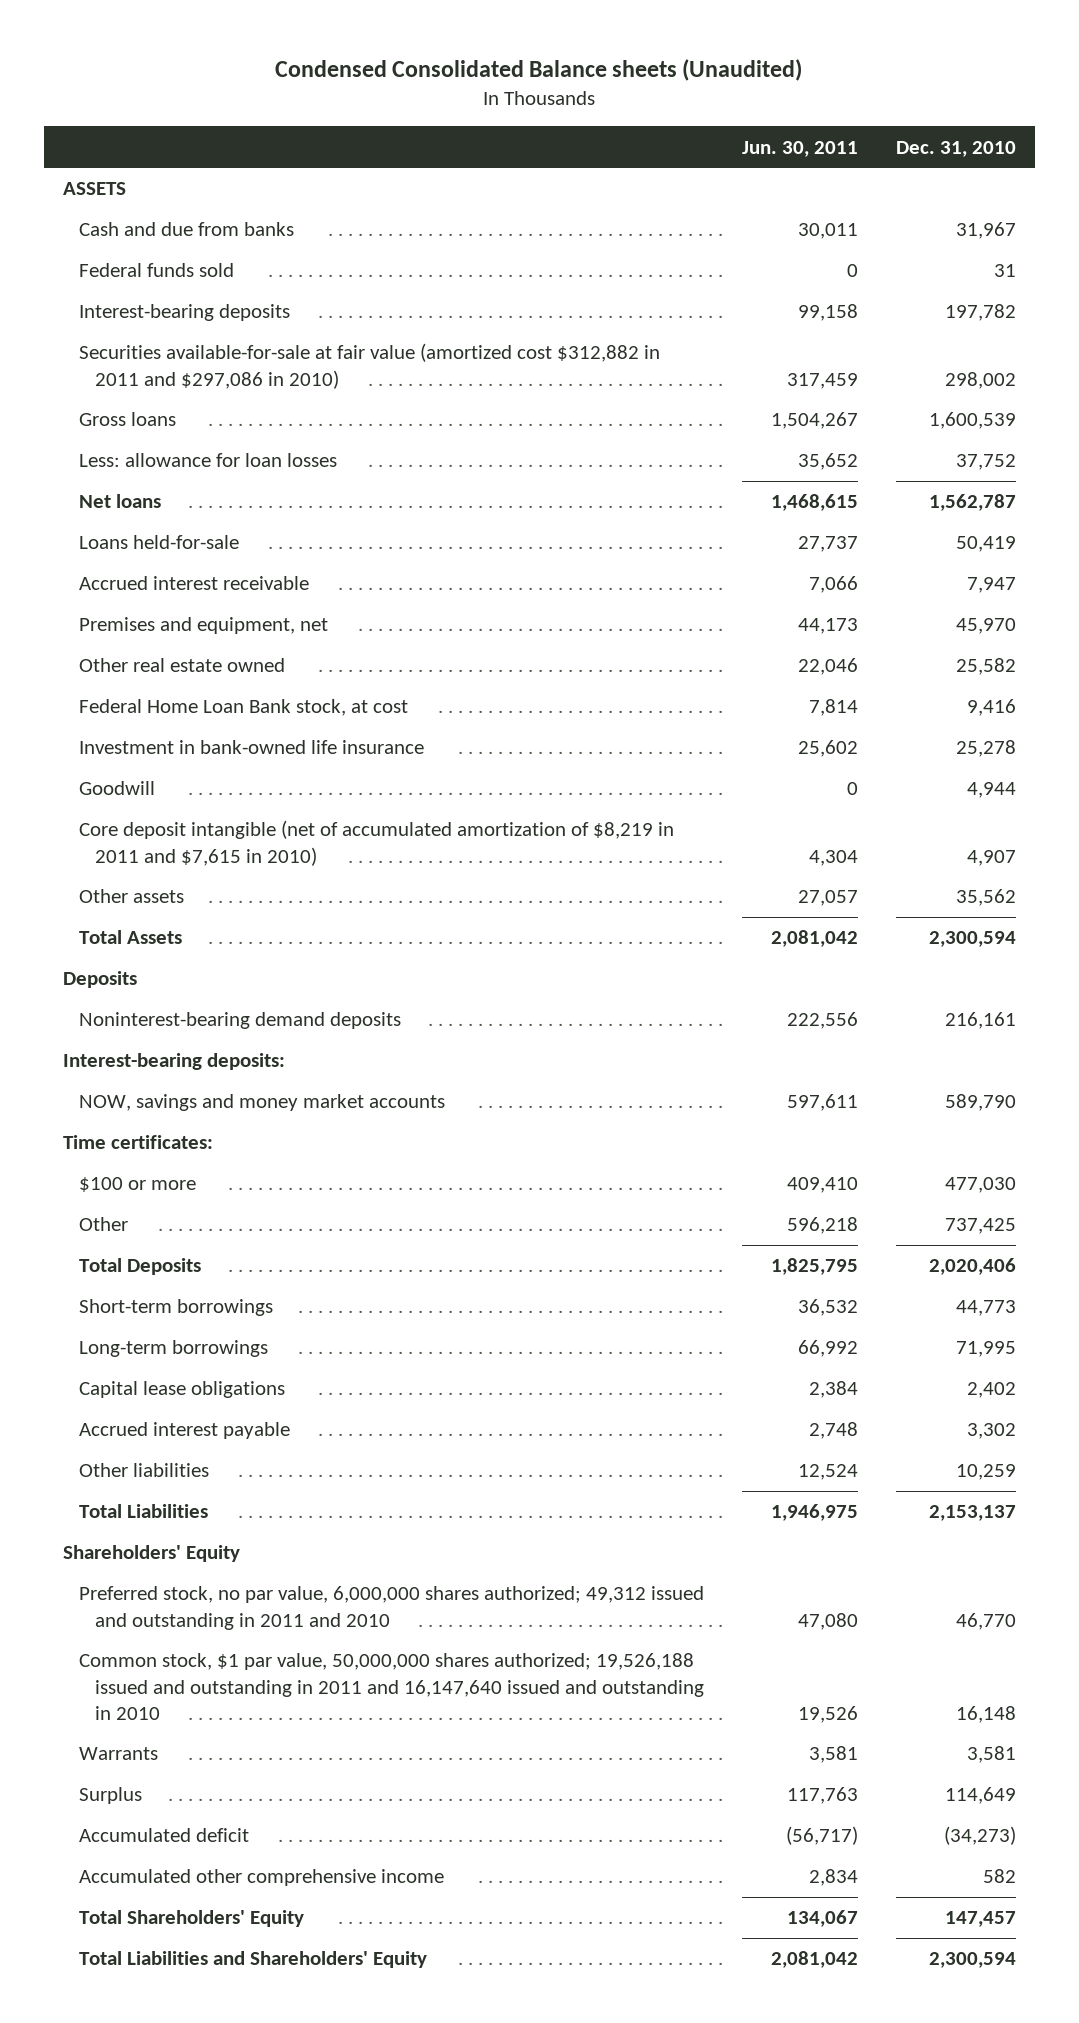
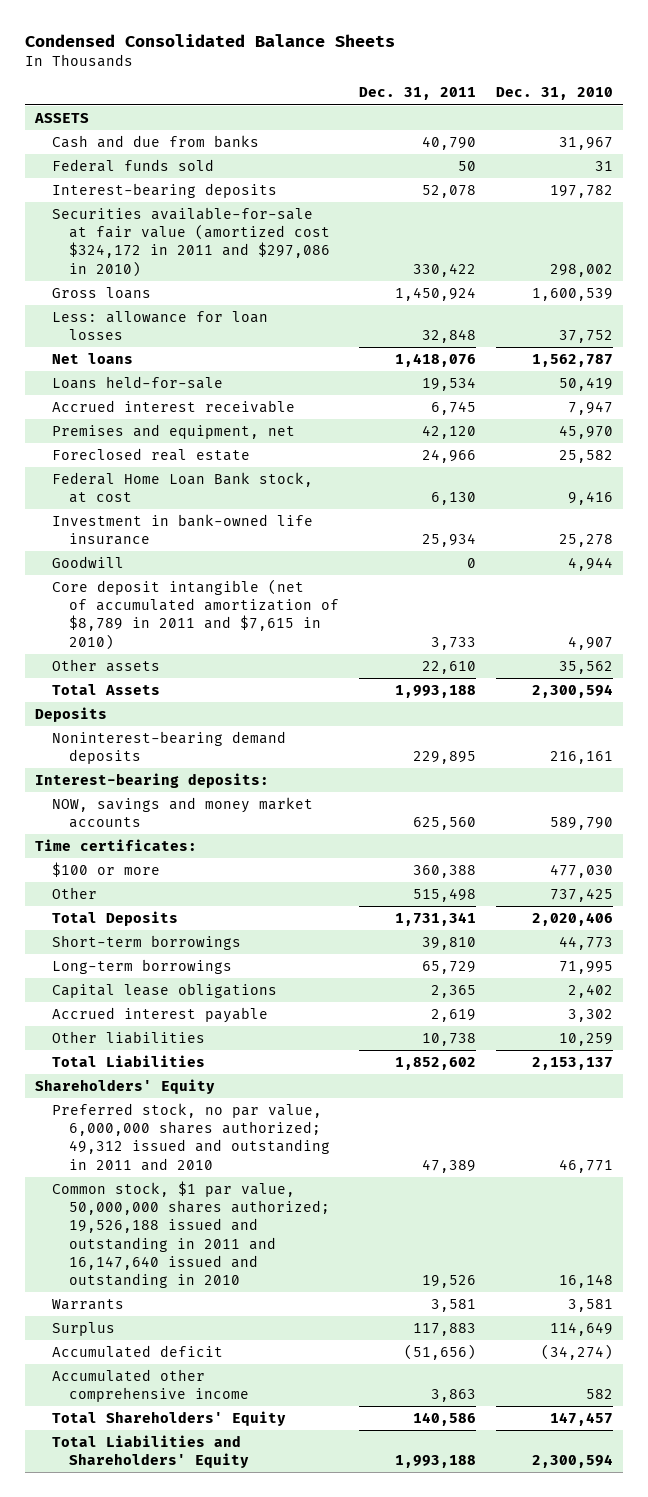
- Condensed Consolidated Balance sheets (Unaudited)
+ Condensed Consolidated Balance Sheets
- | Jun. 30, 2011 | Dec. 31, 2010
+ | Dec. 31, 2011 | Dec. 31, 2010
- Securities available-for-sale at fair value (amortized cost $312,882 in 2011 and $297,086 in 2010) | 317,459 | 298,002
+ Securities available-for-sale at fair value (amortized cost $324,172 in 2011 and $297,086 in 2010) | 330,422 | 298,002
- Other real estate owned | 22,046 | 25,582
+ Foreclosed real estate | 24,966 | 25,582
- Core deposit intangible (net of accumulated amortization of $8,219 in 2011 and $7,615 in 2010) | 4,304 | 4,907
+ Core deposit intangible (net of accumulated amortization of $8,789 in 2011 and $7,615 in 2010) | 3,733 | 4,907
- Preferred stock, no par value, 6,000,000 shares authorized; 49,312 issued and outstanding in 2011 and 2010 | 47,080 | 46,770
+ Preferred stock, no par value, 6,000,000 shares authorized; 49,312 issued and outstanding in 2011 and 2010 | 47,389 | 46,771
- Accumulated deficit | (56,717) | (34,273)
+ Accumulated deficit | (51,656) | (34,274)

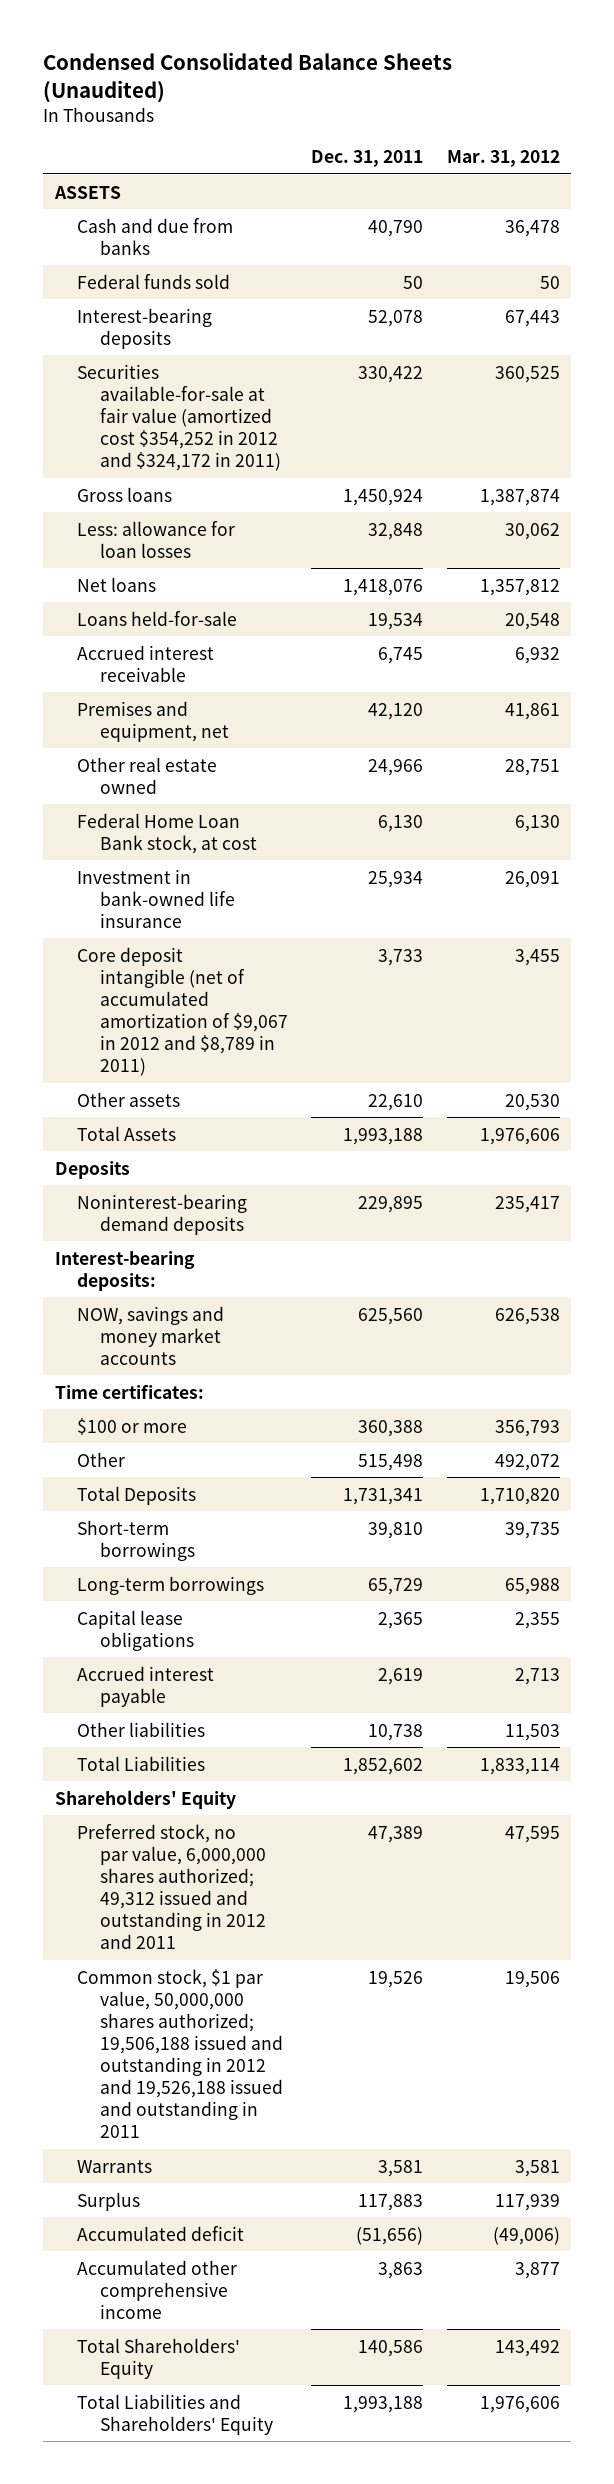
- Condensed Consolidated Balance Sheets
+ Condensed Consolidated Balance Sheets (Unaudited)
- | Dec. 31, 2011 | Dec. 31, 2010
+ | Dec. 31, 2011 | Mar. 31, 2012
- Securities available-for-sale at fair value (amortized cost $324,172 in 2011 and $297,086 in 2010) | 330,422 | 298,002
+ Securities available-for-sale at fair value (amortized cost $354,252 in 2012 and $324,172 in 2011) | 330,422 | 360,525
- Foreclosed real estate | 24,966 | 25,582
+ Other real estate owned | 24,966 | 28,751
- Goodwill | 0 | 4,944
- Core deposit intangible (net of accumulated amortization of $8,789 in 2011 and $7,615 in 2010) | 3,733 | 4,907
+ Core deposit intangible (net of accumulated amortization of $9,067 in 2012 and $8,789 in 2011) | 3,733 | 3,455
- Preferred stock, no par value, 6,000,000 shares authorized; 49,312 issued and outstanding in 2011 and 2010 | 47,389 | 46,771
- Common stock, $1 par value, 50,000,000 shares authorized; 19,526,188 issued and outstanding in 2011 and 16,147,640 issued and outstanding in 2010 | 19,526 | 16,148
+ Preferred stock, no par value, 6,000,000 shares authorized; 49,312 issued and outstanding in 2012 and 2011 | 47,389 | 47,595
+ Common stock, $1 par value, 50,000,000 shares authorized; 19,506,188 issued and outstanding in 2012 and 19,526,188 issued and outstanding in 2011 | 19,526 | 19,506

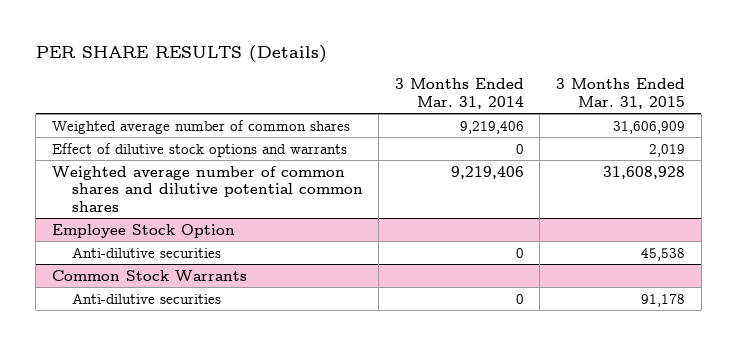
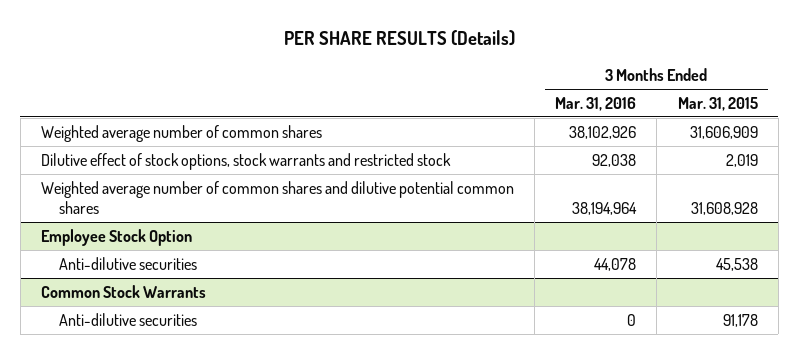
- | 3 Months Ended Mar. 31, 2014 | 3 Months Ended Mar. 31, 2015
+ | 3 Months Ended Mar. 31, 2016 | 3 Months Ended Mar. 31, 2015
- Effect of dilutive stock options and warrants | 0 | 2,019
+ Dilutive effect of stock options, stock warrants and restricted stock | 92,038 | 2,019

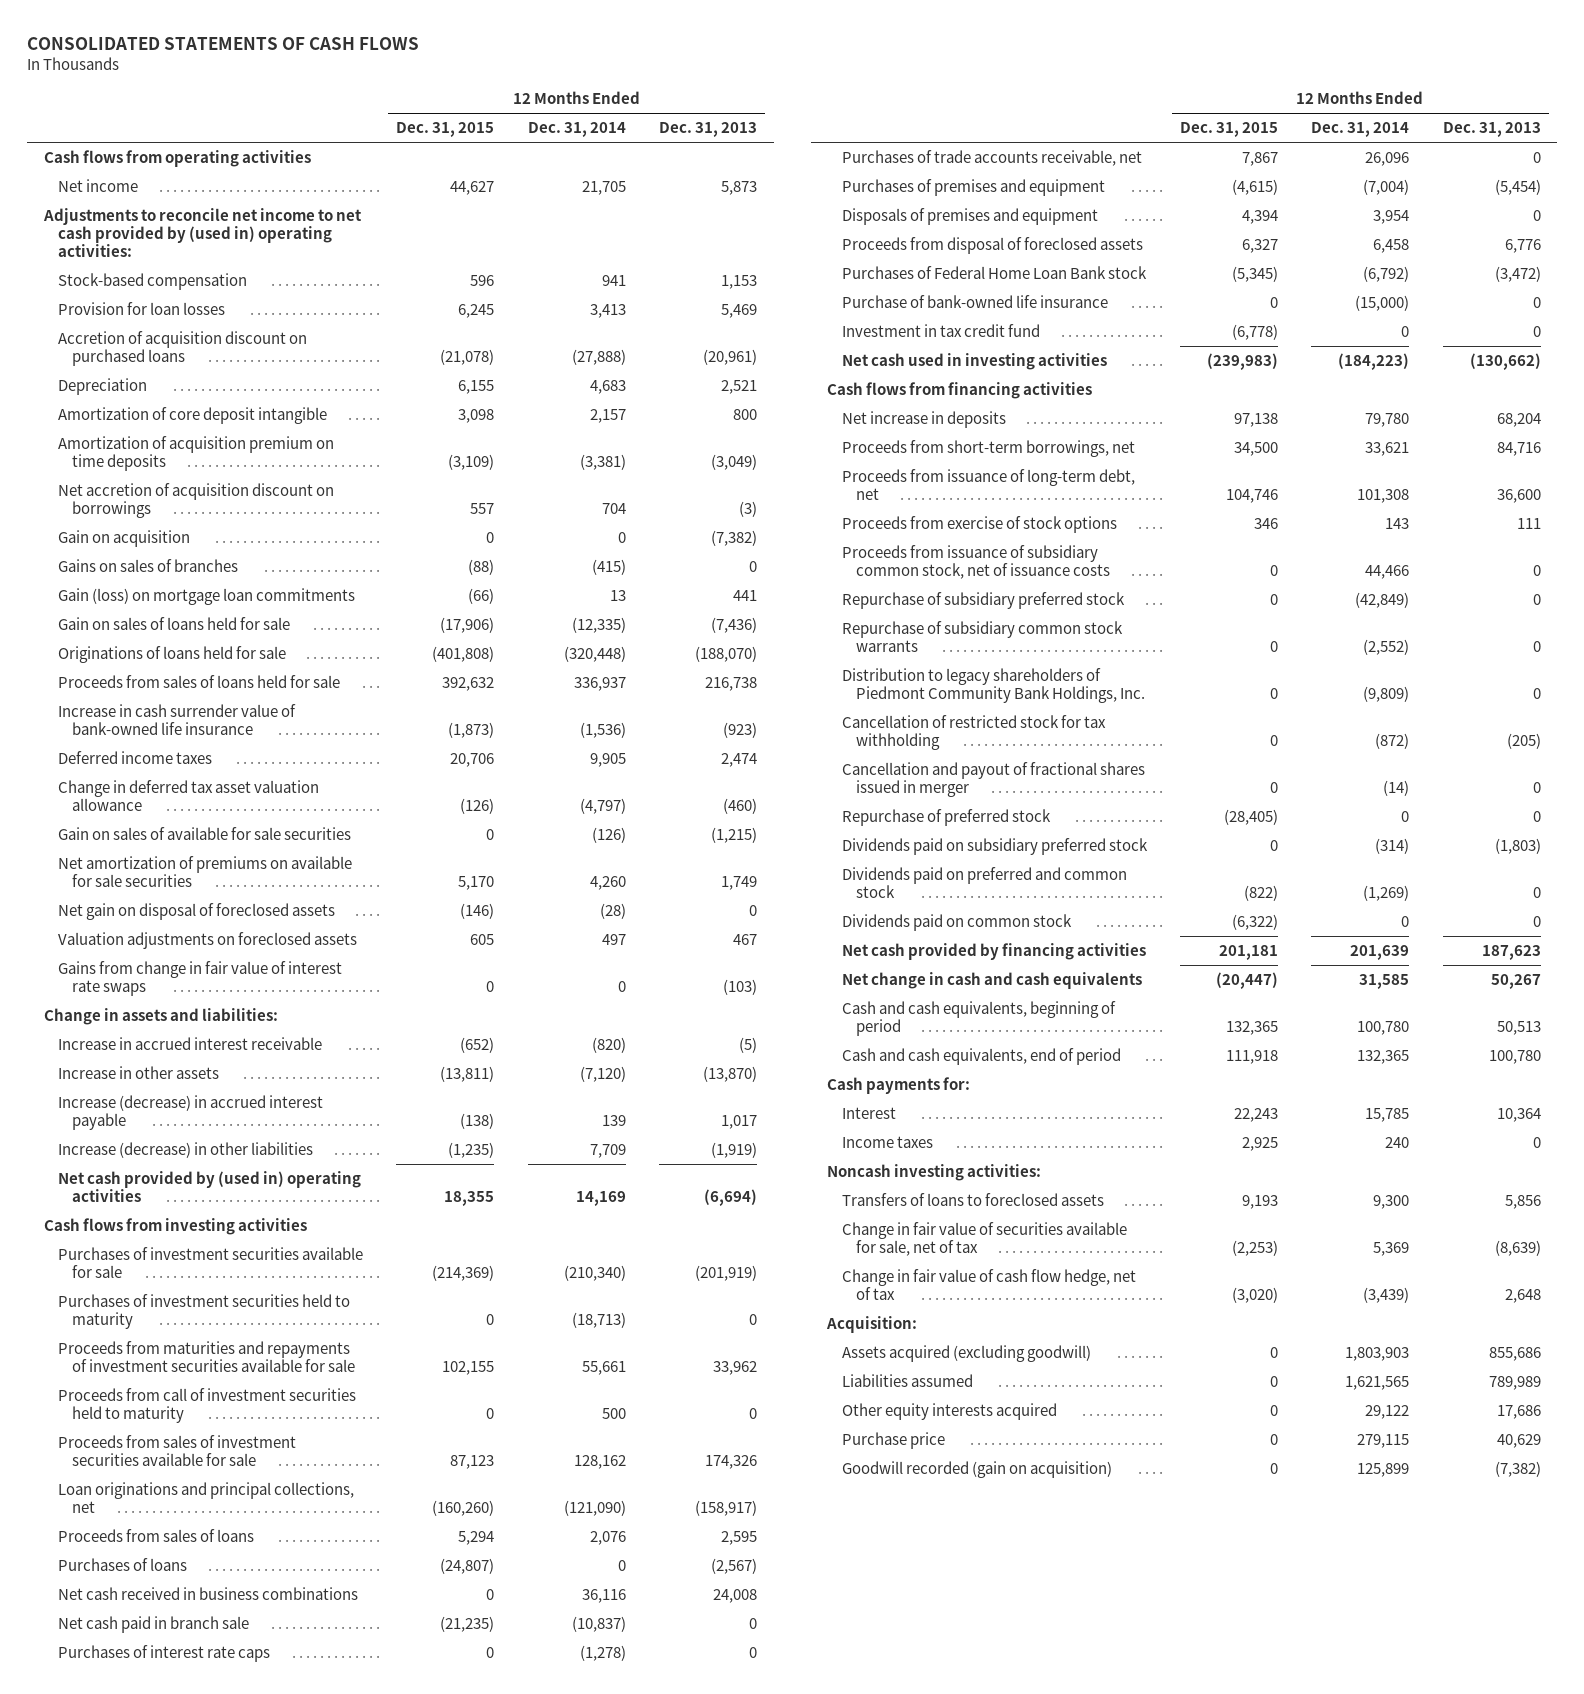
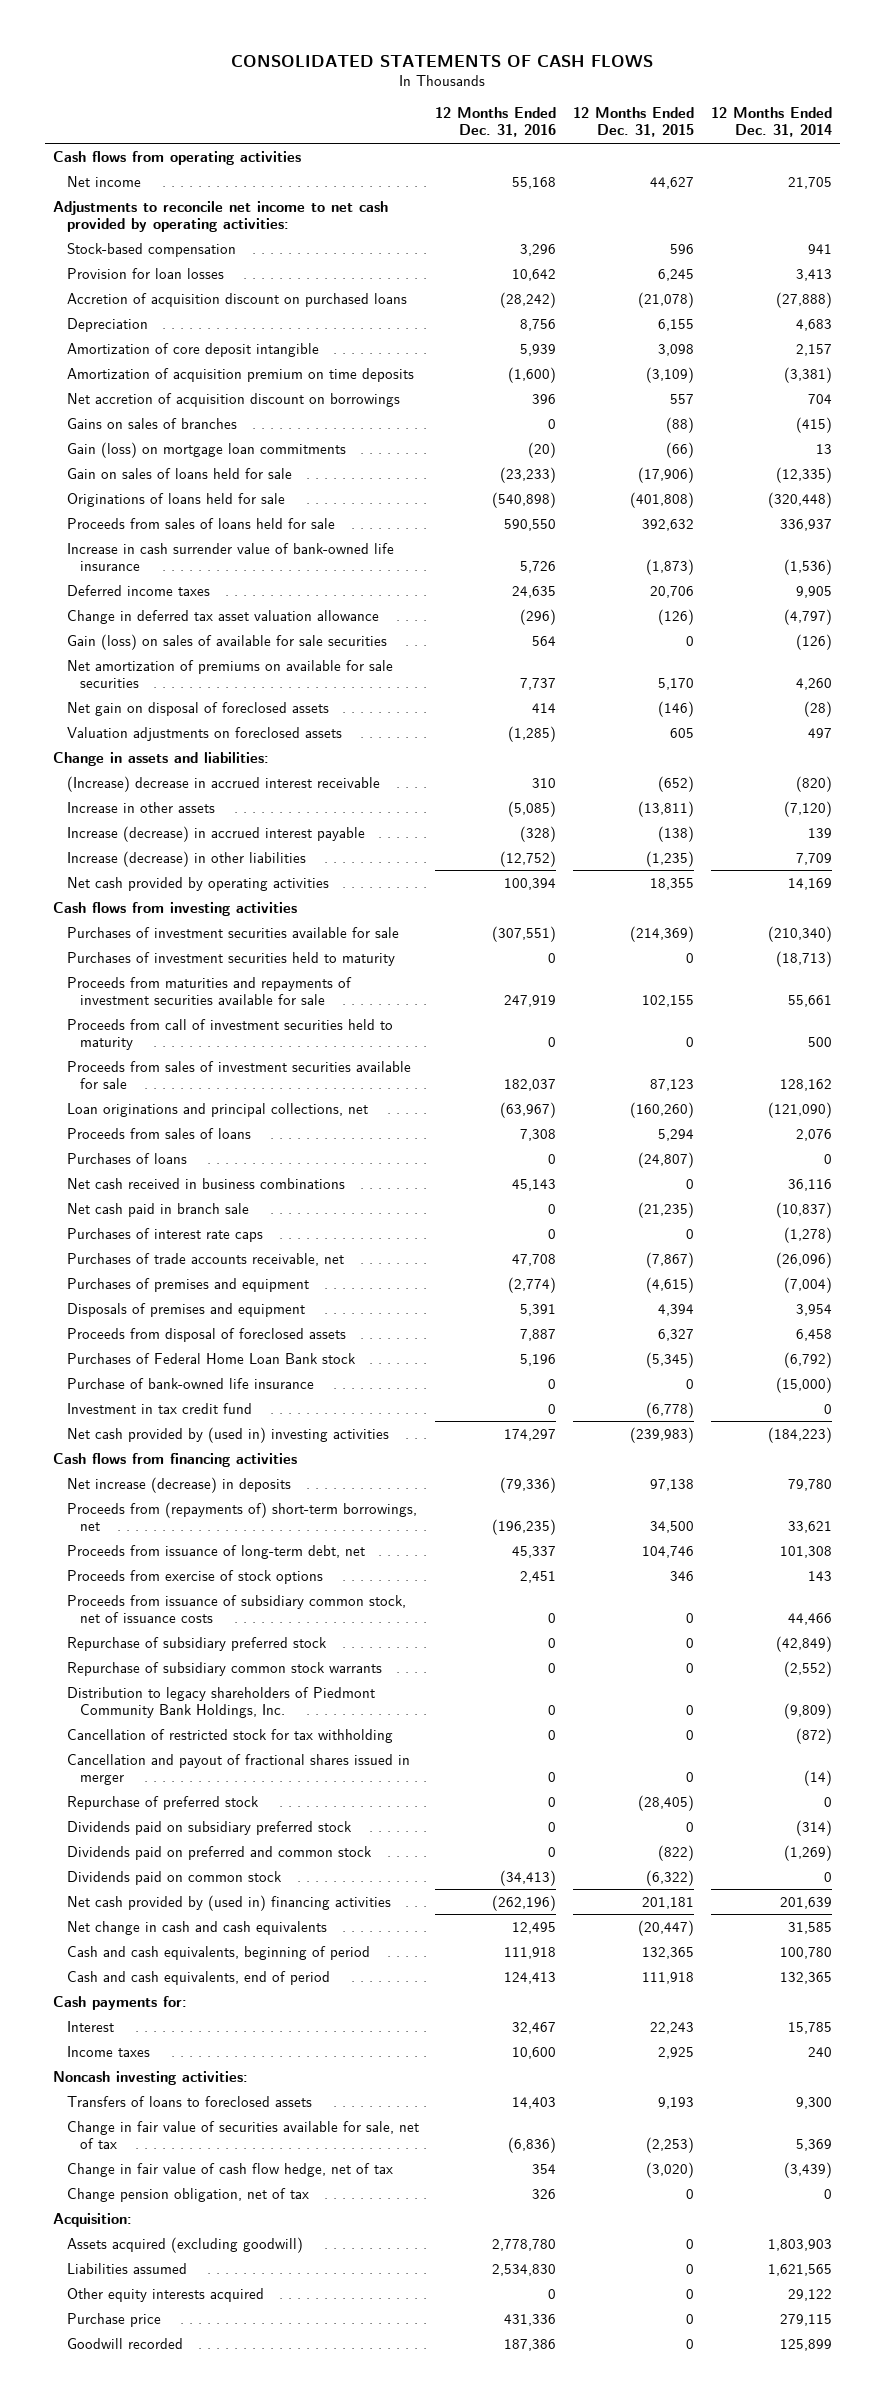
- | 12 Months Ended Dec. 31, 2015 | 12 Months Ended Dec. 31, 2014 | 12 Months Ended Dec. 31, 2013
+ | 12 Months Ended Dec. 31, 2016 | 12 Months Ended Dec. 31, 2015 | 12 Months Ended Dec. 31, 2014
- Adjustments to reconcile net income to net cash provided by (used in) operating activities:
+ Adjustments to reconcile net income to net cash provided by operating activities:
- Gain on acquisition | 0 | 0 | (7,382)
- Gain on sales of available for sale securities | 0 | (126) | (1,215)
+ Gain (loss) on sales of available for sale securities | 564 | 0 | (126)
- Gains from change in fair value of interest rate swaps | 0 | 0 | (103)
- Increase in accrued interest receivable | (652) | (820) | (5)
+ (Increase) decrease in accrued interest receivable | 310 | (652) | (820)
- Net cash provided by (used in) operating activities | 18,355 | 14,169 | (6,694)
+ Net cash provided by operating activities | 100,394 | 18,355 | 14,169
- Purchases of trade accounts receivable, net | 7,867 | 26,096 | 0
+ Purchases of trade accounts receivable, net | 47,708 | (7,867) | (26,096)
- Net cash used in investing activities | (239,983) | (184,223) | (130,662)
+ Net cash provided by (used in) investing activities | 174,297 | (239,983) | (184,223)
- Net increase in deposits | 97,138 | 79,780 | 68,204
- Proceeds from short-term borrowings, net | 34,500 | 33,621 | 84,716
+ Net increase (decrease) in deposits | (79,336) | 97,138 | 79,780
+ Proceeds from (repayments of) short-term borrowings, net | (196,235) | 34,500 | 33,621
- Net cash provided by financing activities | 201,181 | 201,639 | 187,623
+ Net cash provided by (used in) financing activities | (262,196) | 201,181 | 201,639
+ Change pension obligation, net of tax | 326 | 0 | 0
- Goodwill recorded (gain on acquisition) | 0 | 125,899 | (7,382)
+ Goodwill recorded | 187,386 | 0 | 125,899

